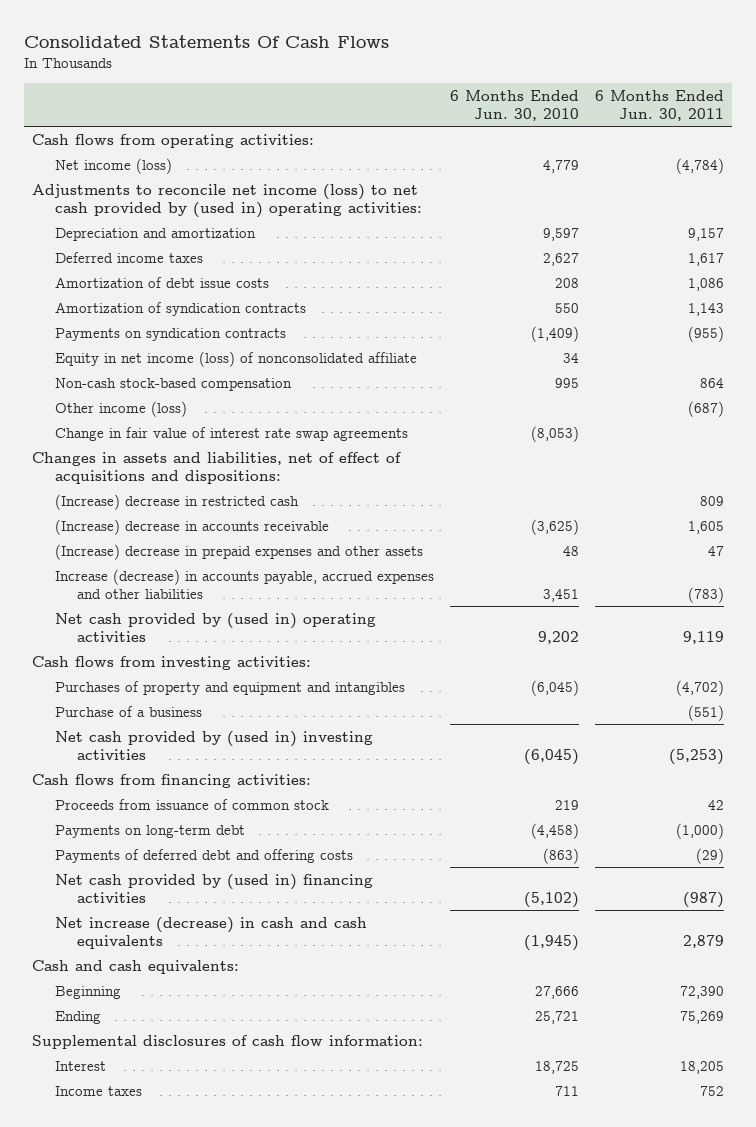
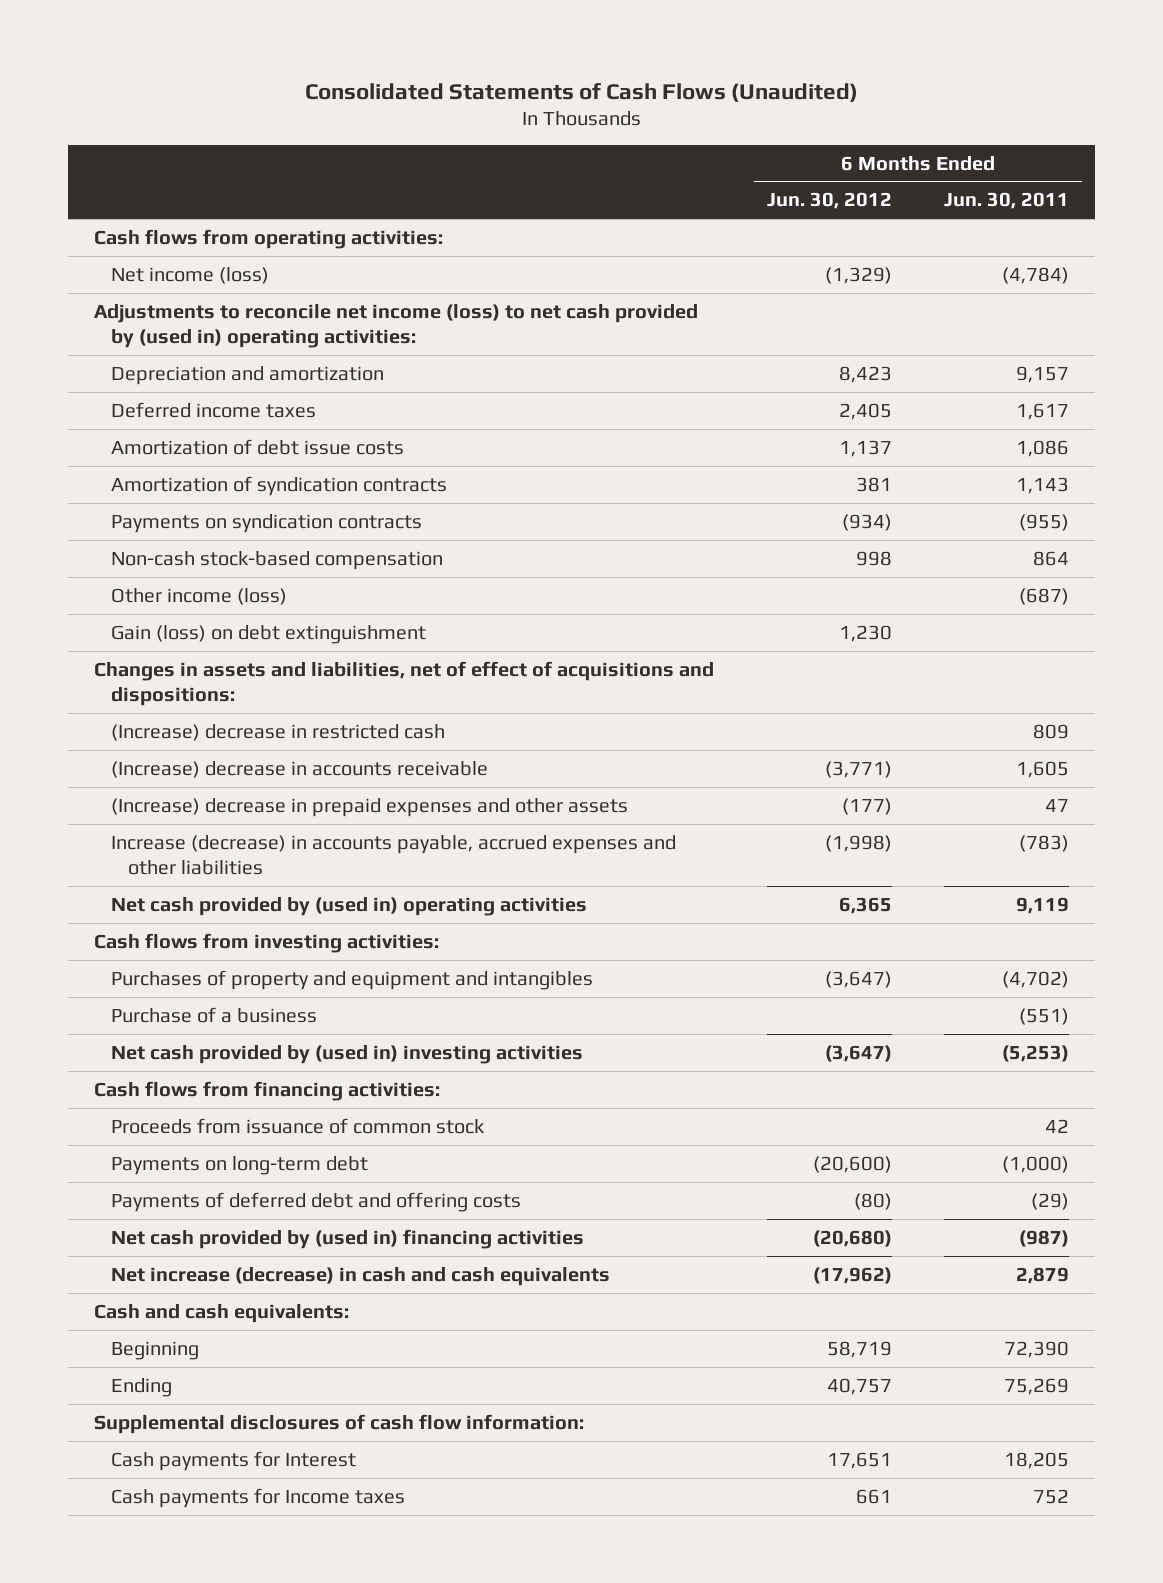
- Consolidated Statements Of Cash Flows
+ Consolidated Statements of Cash Flows (Unaudited)
- | 6 Months Ended Jun. 30, 2010 | 6 Months Ended Jun. 30, 2011
+ | 6 Months Ended Jun. 30, 2012 | 6 Months Ended Jun. 30, 2011
- Equity in net income (loss) of nonconsolidated affiliate | 34 |
- Change in fair value of interest rate swap agreements | (8,053) |
+ Gain (loss) on debt extinguishment | 1,230 |
- Interest | 18,725 | 18,205
- Income taxes | 711 | 752
+ Cash payments for Interest | 17,651 | 18,205
+ Cash payments for Income taxes | 661 | 752

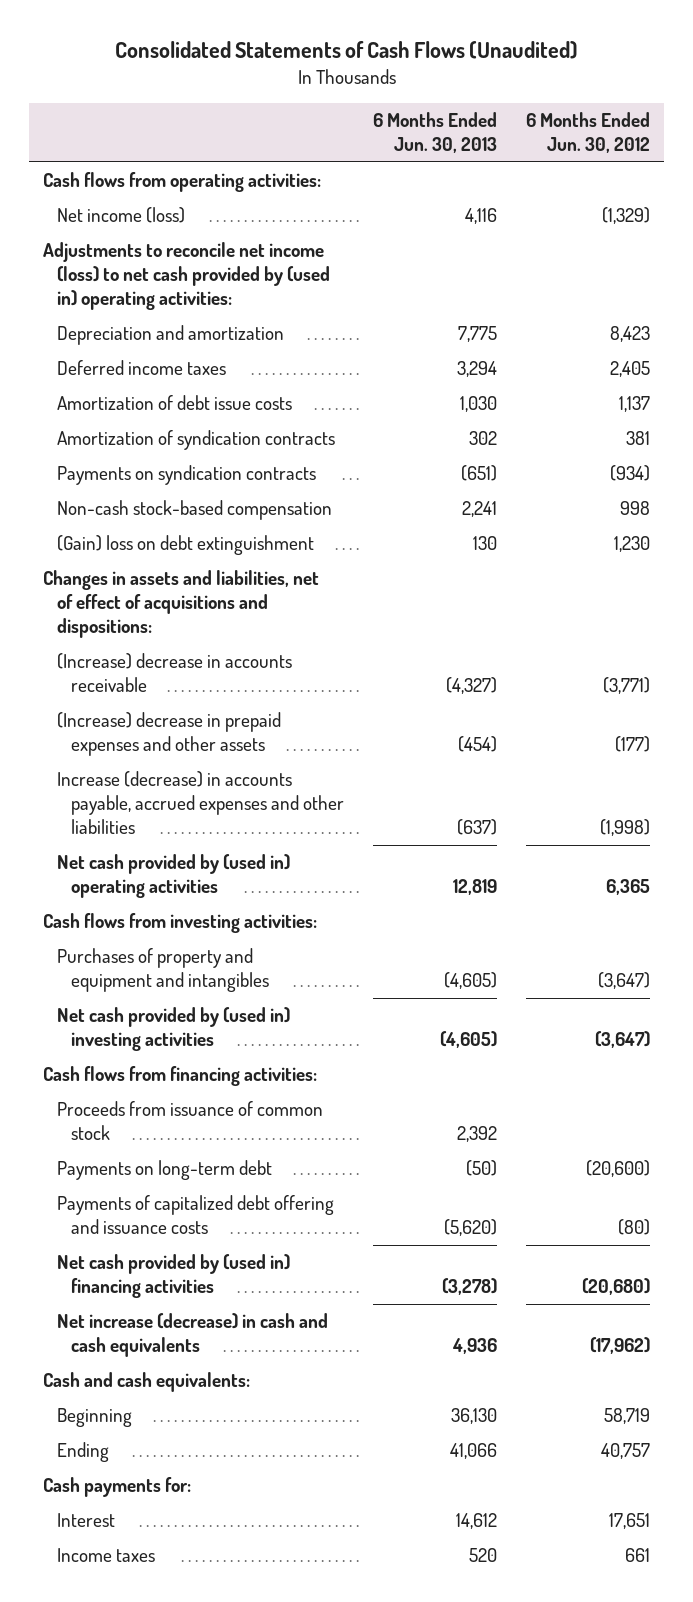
- | 6 Months Ended Jun. 30, 2012 | 6 Months Ended Jun. 30, 2011
+ | 6 Months Ended Jun. 30, 2013 | 6 Months Ended Jun. 30, 2012
- Other income (loss) | | (687)
- Gain (loss) on debt extinguishment | 1,230 |
+ (Gain) loss on debt extinguishment | 130 | 1,230
- (Increase) decrease in restricted cash | | 809
- Purchase of a business | | (551)
- Payments of deferred debt and offering costs | (80) | (29)
+ Payments of capitalized debt offering and issuance costs | (5,620) | (80)
- Supplemental disclosures of cash flow information:
- Cash payments for Interest | 17,651 | 18,205
- Cash payments for Income taxes | 661 | 752
+ Cash payments for:
+ Interest | 14,612 | 17,651
+ Income taxes | 520 | 661

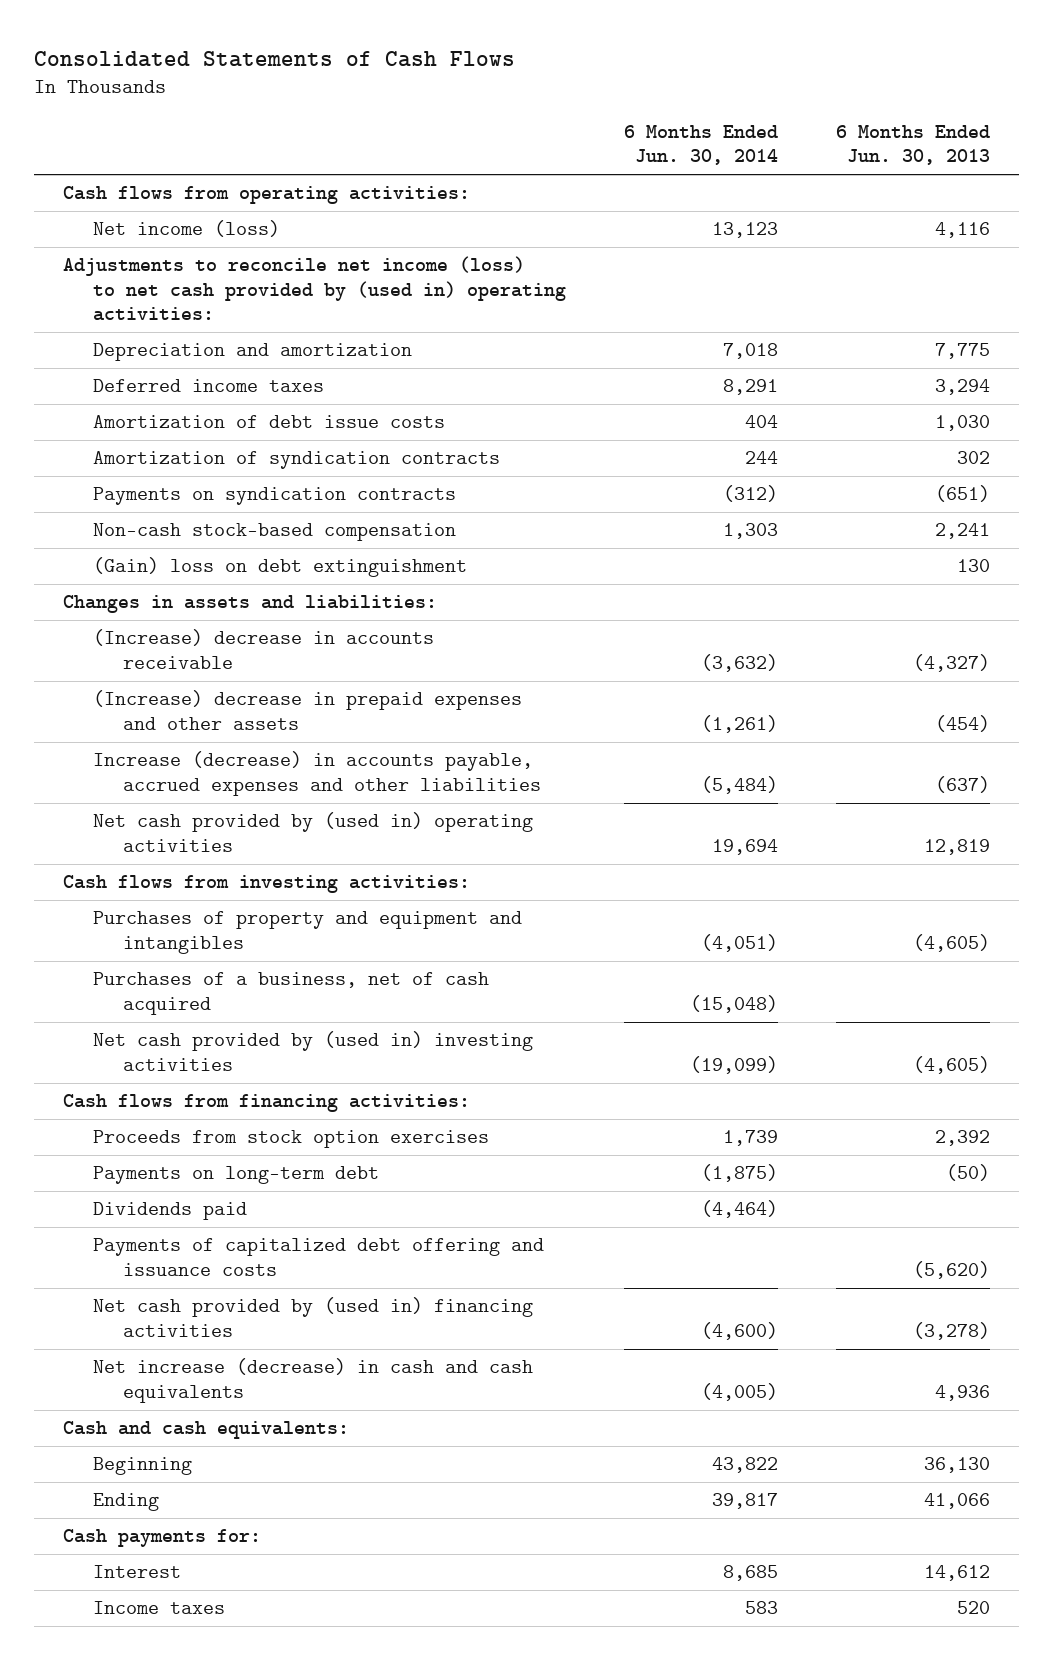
- Consolidated Statements of Cash Flows (Unaudited)
+ Consolidated Statements of Cash Flows
- | 6 Months Ended Jun. 30, 2013 | 6 Months Ended Jun. 30, 2012
+ | 6 Months Ended Jun. 30, 2014 | 6 Months Ended Jun. 30, 2013
- Changes in assets and liabilities, net of effect of acquisitions and dispositions:
+ Changes in assets and liabilities:
+ Purchases of a business, net of cash acquired | (15,048) |
- Proceeds from issuance of common stock | 2,392 |
+ Proceeds from stock option exercises | 1,739 | 2,392
+ Dividends paid | (4,464) |

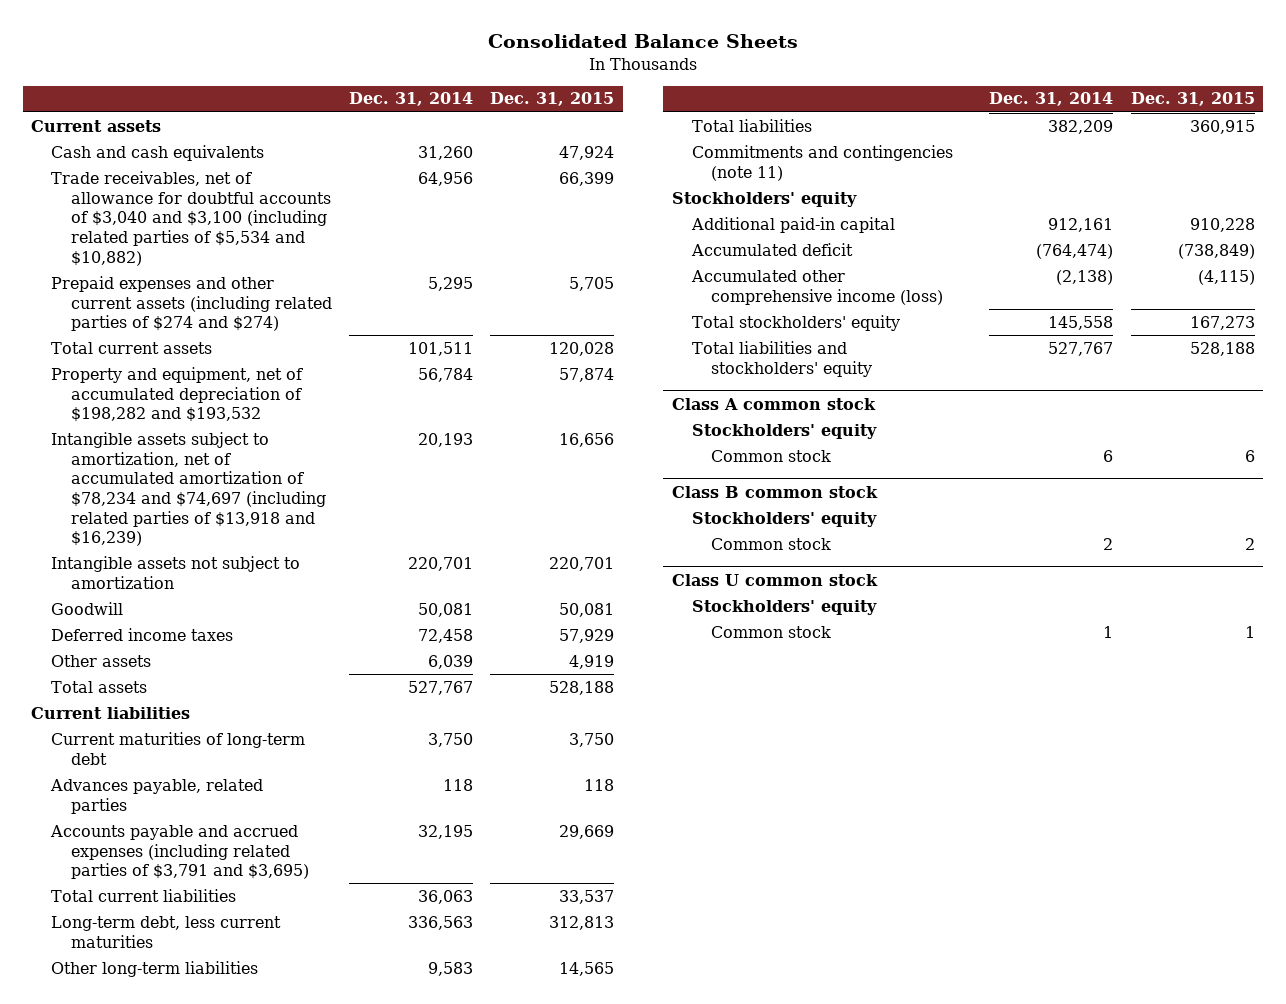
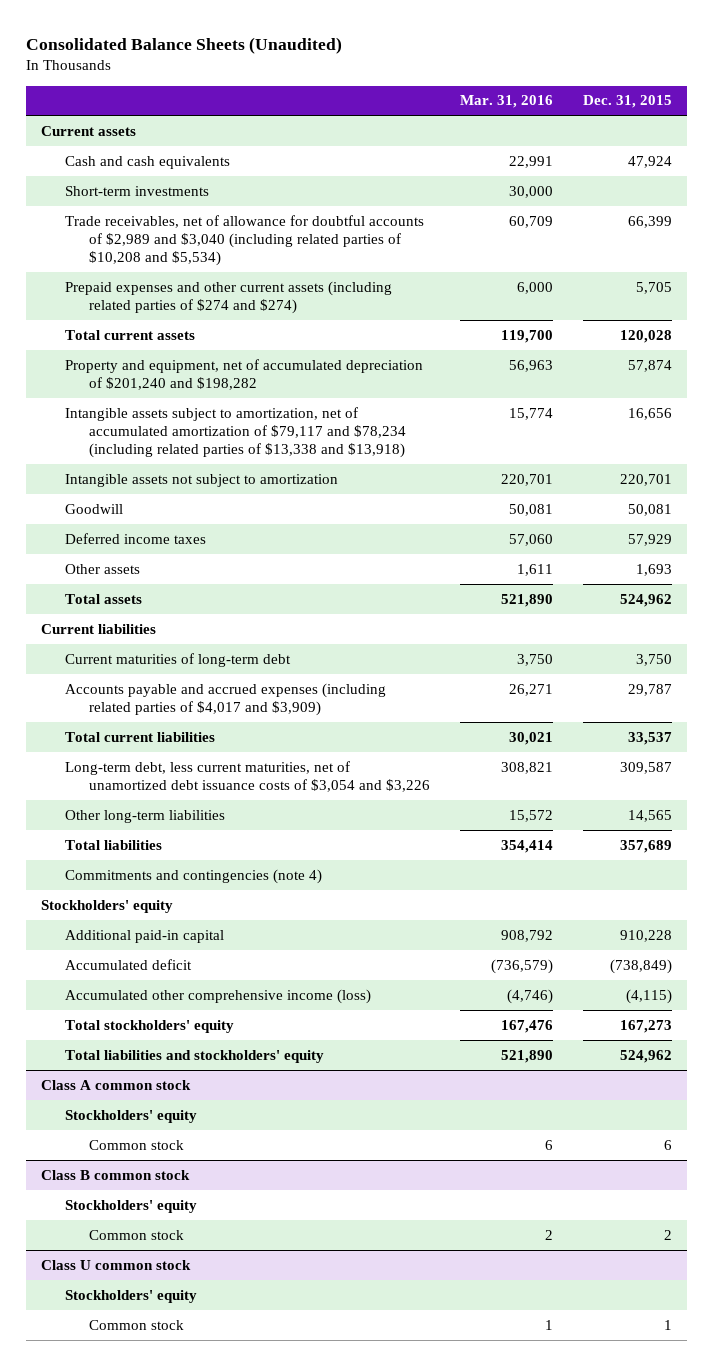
- Consolidated Balance Sheets
+ Consolidated Balance Sheets (Unaudited)
- | Dec. 31, 2014 | Dec. 31, 2015
+ | Mar. 31, 2016 | Dec. 31, 2015
- Trade receivables, net of allowance for doubtful accounts of $3,040 and $3,100 (including related parties of $5,534 and $10,882) | 64,956 | 66,399
+ Short-term investments | 30,000 |
+ Trade receivables, net of allowance for doubtful accounts of $2,989 and $3,040 (including related parties of $10,208 and $5,534) | 60,709 | 66,399
- Property and equipment, net of accumulated depreciation of $198,282 and $193,532 | 56,784 | 57,874
- Intangible assets subject to amortization, net of accumulated amortization of $78,234 and $74,697 (including related parties of $13,918 and $16,239) | 20,193 | 16,656
+ Property and equipment, net of accumulated depreciation of $201,240 and $198,282 | 56,963 | 57,874
+ Intangible assets subject to amortization, net of accumulated amortization of $79,117 and $78,234 (including related parties of $13,338 and $13,918) | 15,774 | 16,656
- Other assets | 6,039 | 4,919
- Total assets | 527,767 | 528,188
+ Other assets | 1,611 | 1,693
+ Total assets | 521,890 | 524,962
- Advances payable, related parties | 118 | 118
- Accounts payable and accrued expenses (including related parties of $3,791 and $3,695) | 32,195 | 29,669
+ Accounts payable and accrued expenses (including related parties of $4,017 and $3,909) | 26,271 | 29,787
- Long-term debt, less current maturities | 336,563 | 312,813
+ Long-term debt, less current maturities, net of unamortized debt issuance costs of $3,054 and $3,226 | 308,821 | 309,587
- Total liabilities | 382,209 | 360,915
- Commitments and contingencies (note 11)
+ Total liabilities | 354,414 | 357,689
+ Commitments and contingencies (note 4)
- Total liabilities and stockholders' equity | 527,767 | 528,188
+ Total liabilities and stockholders' equity | 521,890 | 524,962

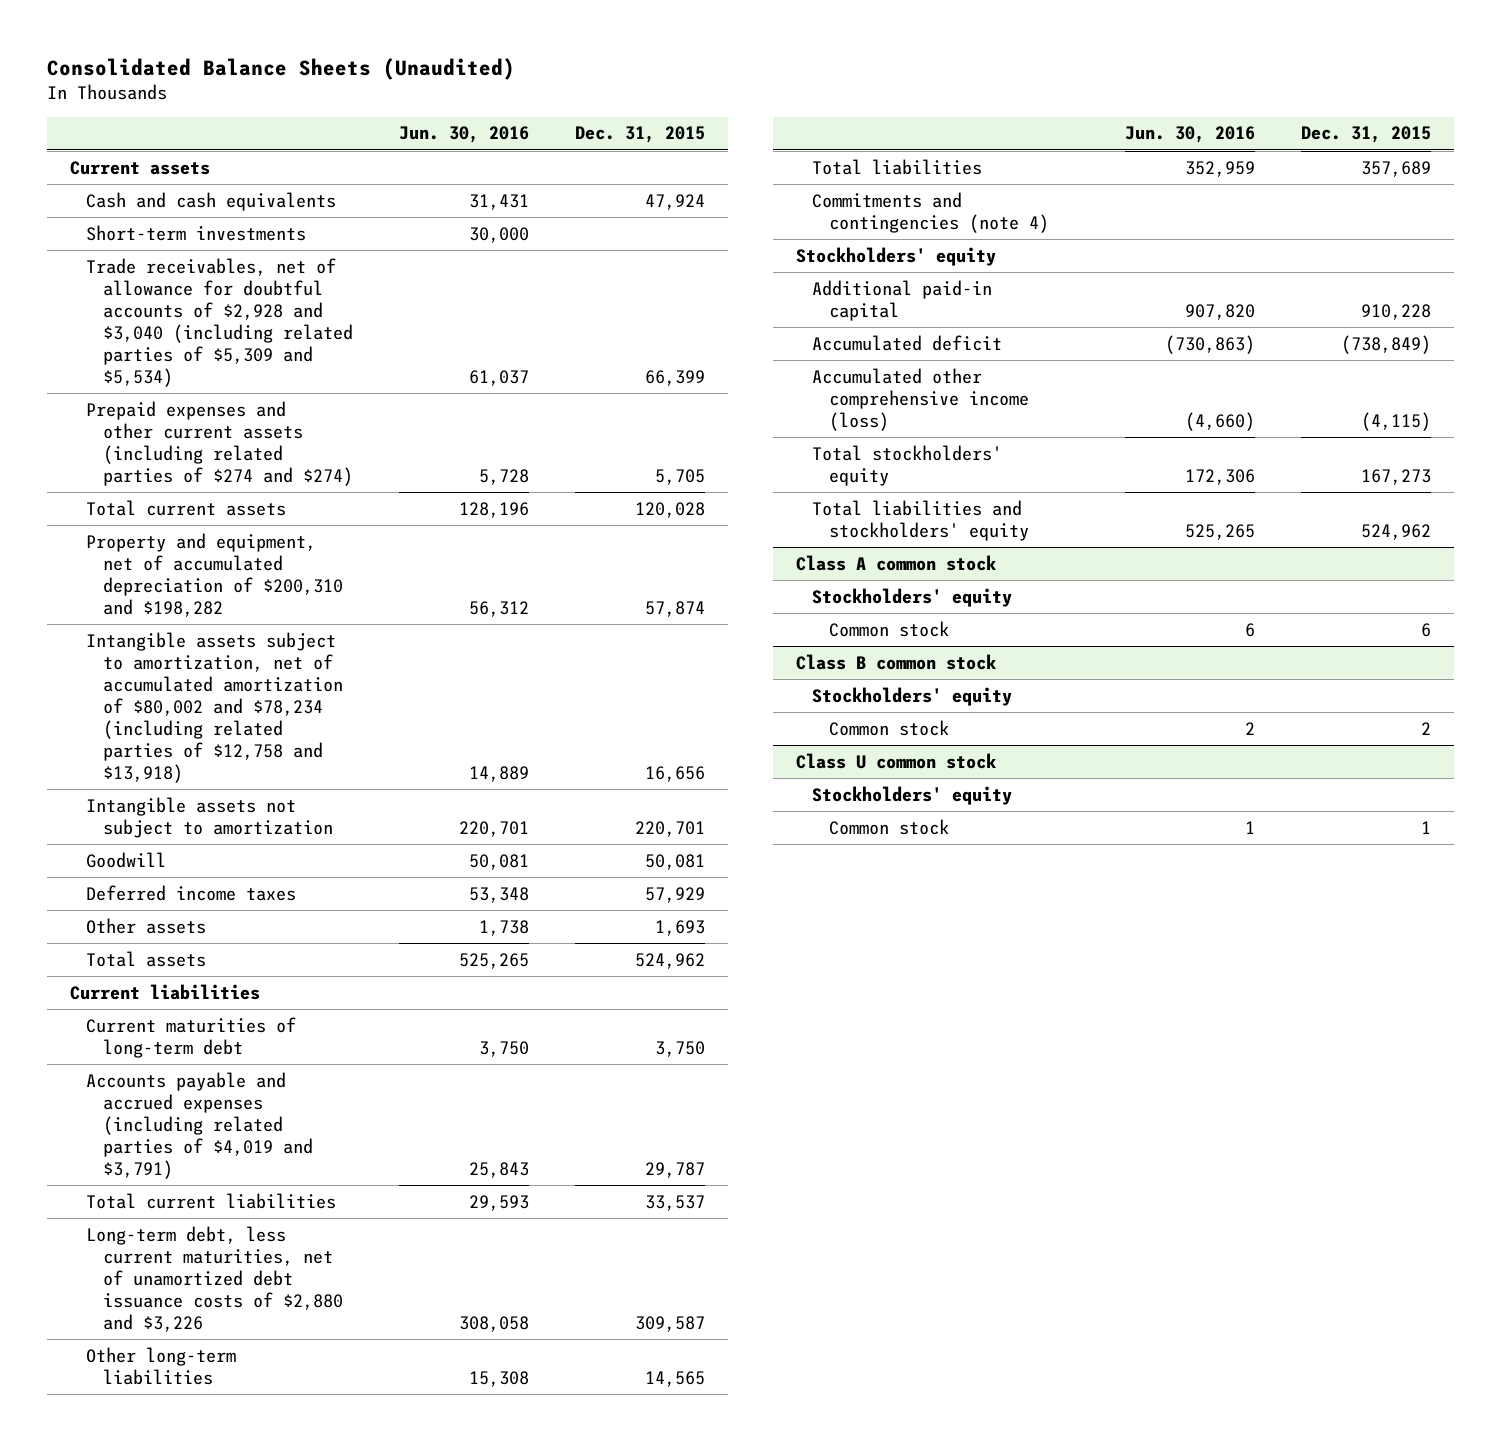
- | Mar. 31, 2016 | Dec. 31, 2015
+ | Jun. 30, 2016 | Dec. 31, 2015
- Trade receivables, net of allowance for doubtful accounts of $2,989 and $3,040 (including related parties of $10,208 and $5,534) | 60,709 | 66,399
+ Trade receivables, net of allowance for doubtful accounts of $2,928 and $3,040 (including related parties of $5,309 and $5,534) | 61,037 | 66,399
- Property and equipment, net of accumulated depreciation of $201,240 and $198,282 | 56,963 | 57,874
- Intangible assets subject to amortization, net of accumulated amortization of $79,117 and $78,234 (including related parties of $13,338 and $13,918) | 15,774 | 16,656
+ Property and equipment, net of accumulated depreciation of $200,310 and $198,282 | 56,312 | 57,874
+ Intangible assets subject to amortization, net of accumulated amortization of $80,002 and $78,234 (including related parties of $12,758 and $13,918) | 14,889 | 16,656
- Accounts payable and accrued expenses (including related parties of $4,017 and $3,909) | 26,271 | 29,787
+ Accounts payable and accrued expenses (including related parties of $4,019 and $3,791) | 25,843 | 29,787
- Long-term debt, less current maturities, net of unamortized debt issuance costs of $3,054 and $3,226 | 308,821 | 309,587
+ Long-term debt, less current maturities, net of unamortized debt issuance costs of $2,880 and $3,226 | 308,058 | 309,587

